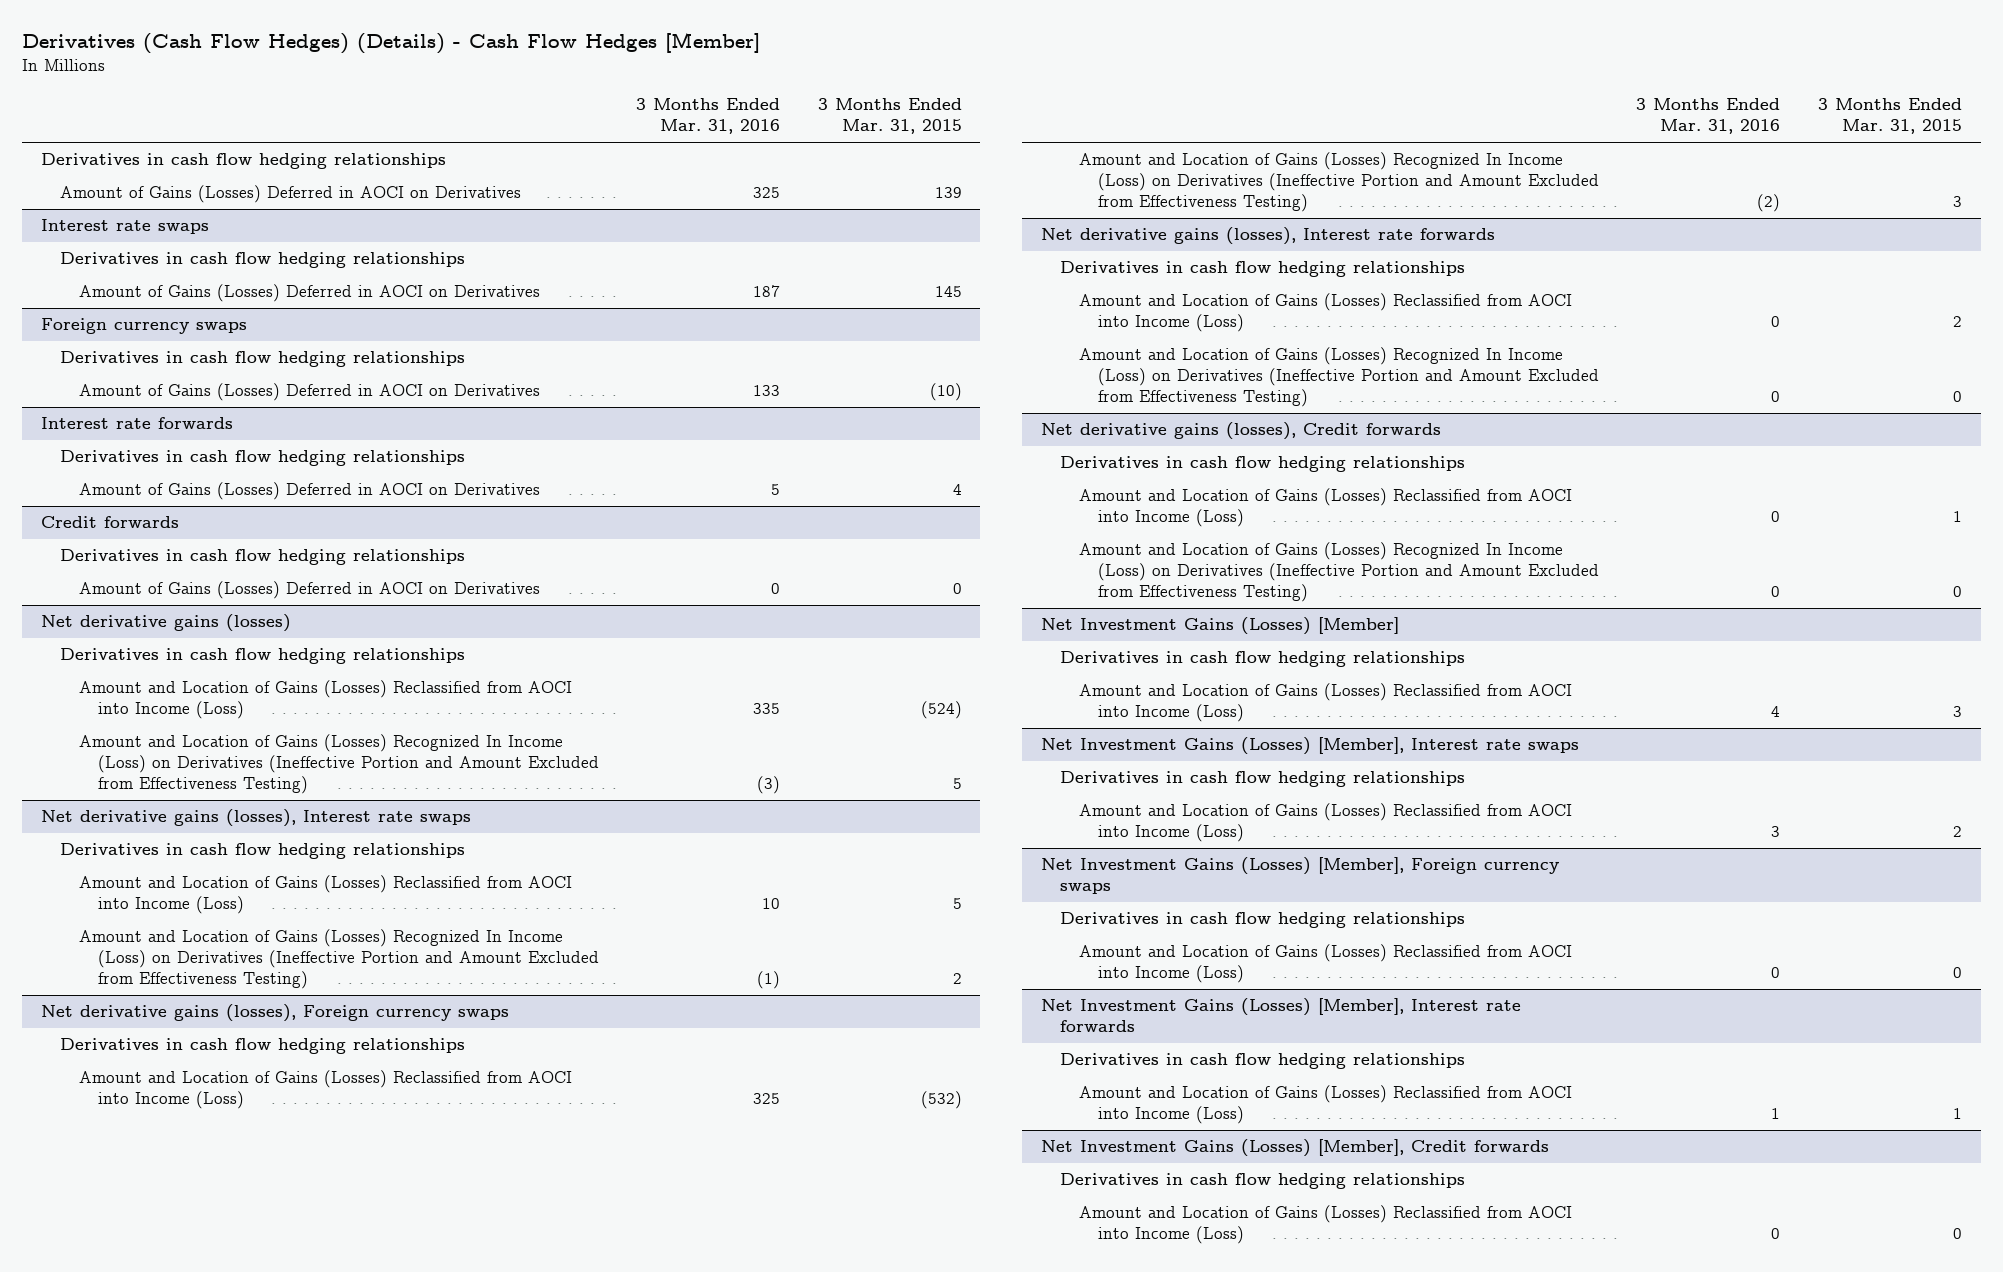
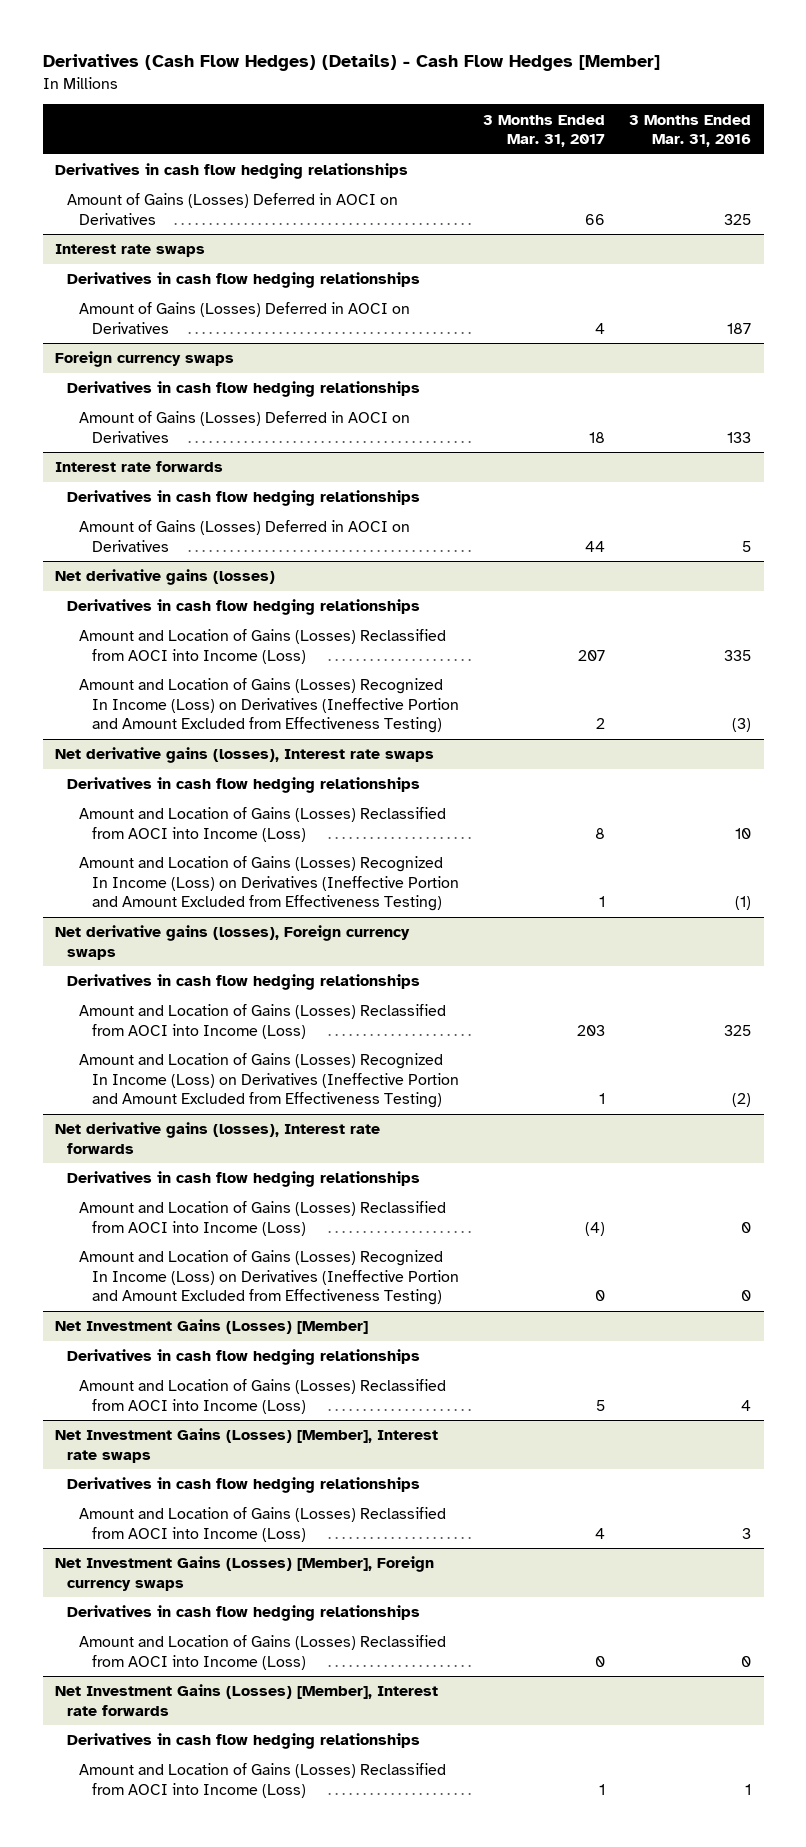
- | 3 Months Ended Mar. 31, 2016 | 3 Months Ended Mar. 31, 2015
+ | 3 Months Ended Mar. 31, 2017 | 3 Months Ended Mar. 31, 2016
- Credit forwards
- Derivatives in cash flow hedging relationships
- Amount of Gains (Losses) Deferred in AOCI on Derivatives | 0 | 0
- Net derivative gains (losses), Credit forwards
- Derivatives in cash flow hedging relationships
- Amount and Location of Gains (Losses) Reclassified from AOCI into Income (Loss) | 0 | 1
- Amount and Location of Gains (Losses) Recognized In Income (Loss) on Derivatives (Ineffective Portion and Amount Excluded from Effectiveness Testing) | 0 | 0
- Net Investment Gains (Losses) [Member], Credit forwards
- Derivatives in cash flow hedging relationships
- Amount and Location of Gains (Losses) Reclassified from AOCI into Income (Loss) | 0 | 0

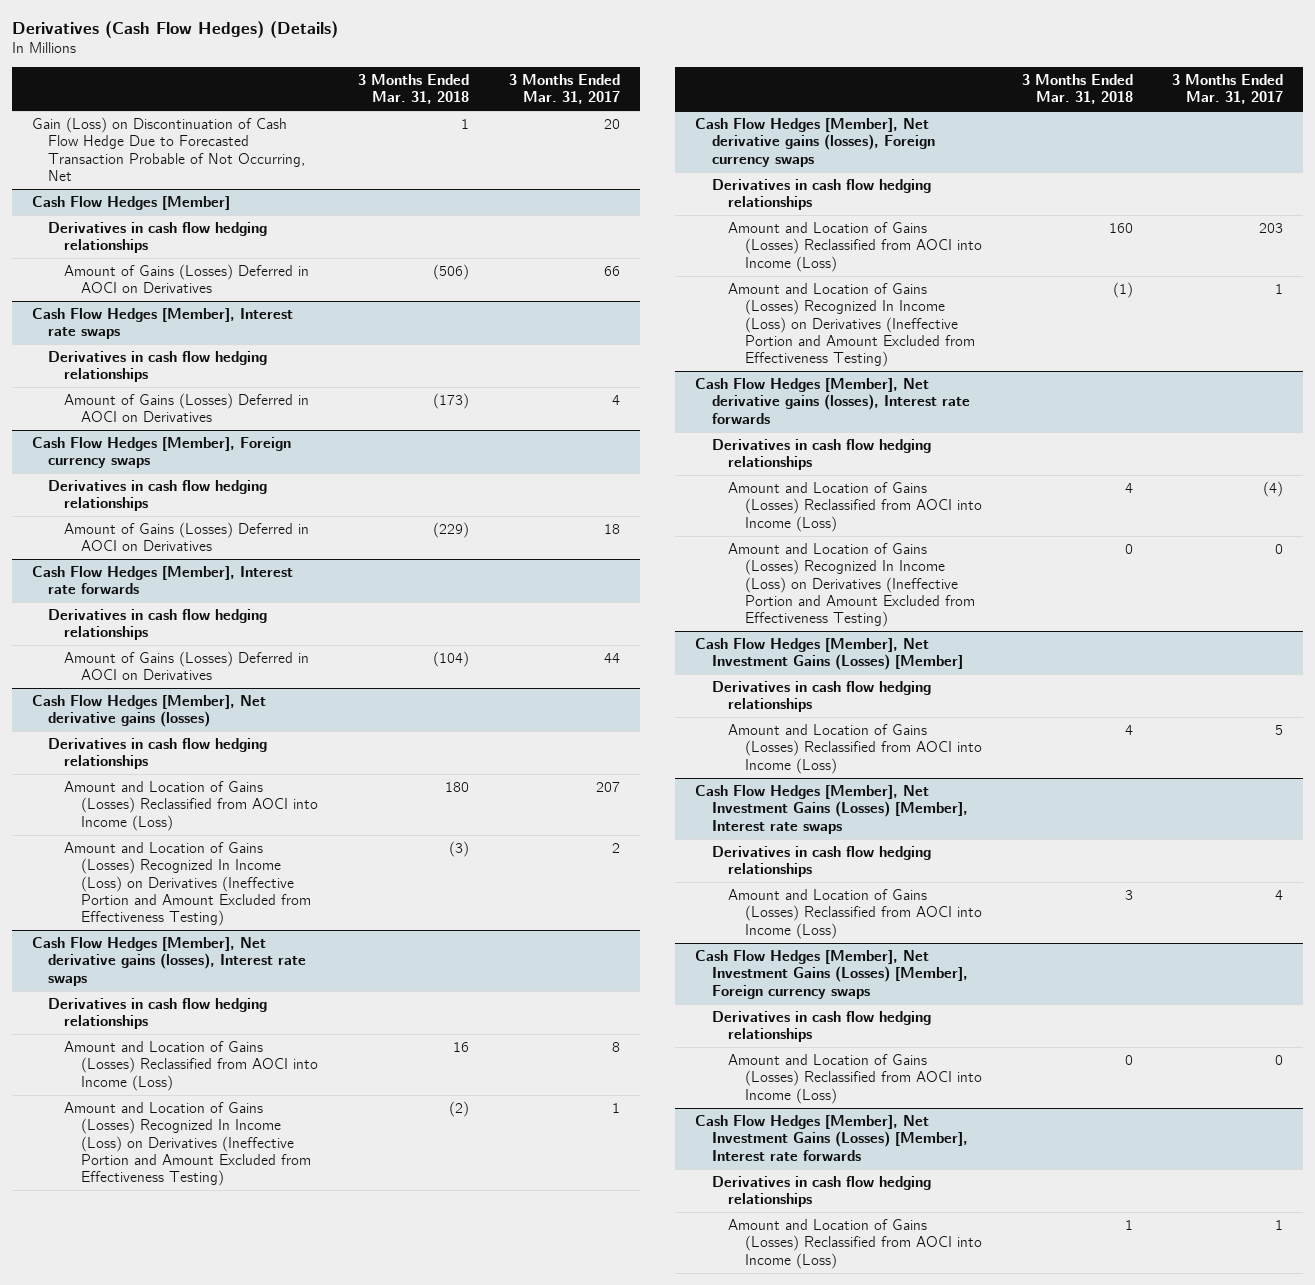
- Derivatives (Cash Flow Hedges) (Details) - Cash Flow Hedges [Member]
+ Derivatives (Cash Flow Hedges) (Details)
- | 3 Months Ended Mar. 31, 2017 | 3 Months Ended Mar. 31, 2016
+ | 3 Months Ended Mar. 31, 2018 | 3 Months Ended Mar. 31, 2017
+ Gain (Loss) on Discontinuation of Cash Flow Hedge Due to Forecasted Transaction Probable of Not Occurring, Net | 1 | 20
+ Cash Flow Hedges [Member]
- Interest rate swaps
+ Cash Flow Hedges [Member], Interest rate swaps
- Foreign currency swaps
+ Cash Flow Hedges [Member], Foreign currency swaps
- Interest rate forwards
+ Cash Flow Hedges [Member], Interest rate forwards
- Net derivative gains (losses)
+ Cash Flow Hedges [Member], Net derivative gains (losses)
- Net derivative gains (losses), Interest rate swaps
+ Cash Flow Hedges [Member], Net derivative gains (losses), Interest rate swaps
- Net derivative gains (losses), Foreign currency swaps
+ Cash Flow Hedges [Member], Net derivative gains (losses), Foreign currency swaps
- Net derivative gains (losses), Interest rate forwards
+ Cash Flow Hedges [Member], Net derivative gains (losses), Interest rate forwards
- Net Investment Gains (Losses) [Member]
+ Cash Flow Hedges [Member], Net Investment Gains (Losses) [Member]
- Net Investment Gains (Losses) [Member], Interest rate swaps
+ Cash Flow Hedges [Member], Net Investment Gains (Losses) [Member], Interest rate swaps
- Net Investment Gains (Losses) [Member], Foreign currency swaps
+ Cash Flow Hedges [Member], Net Investment Gains (Losses) [Member], Foreign currency swaps
- Net Investment Gains (Losses) [Member], Interest rate forwards
+ Cash Flow Hedges [Member], Net Investment Gains (Losses) [Member], Interest rate forwards

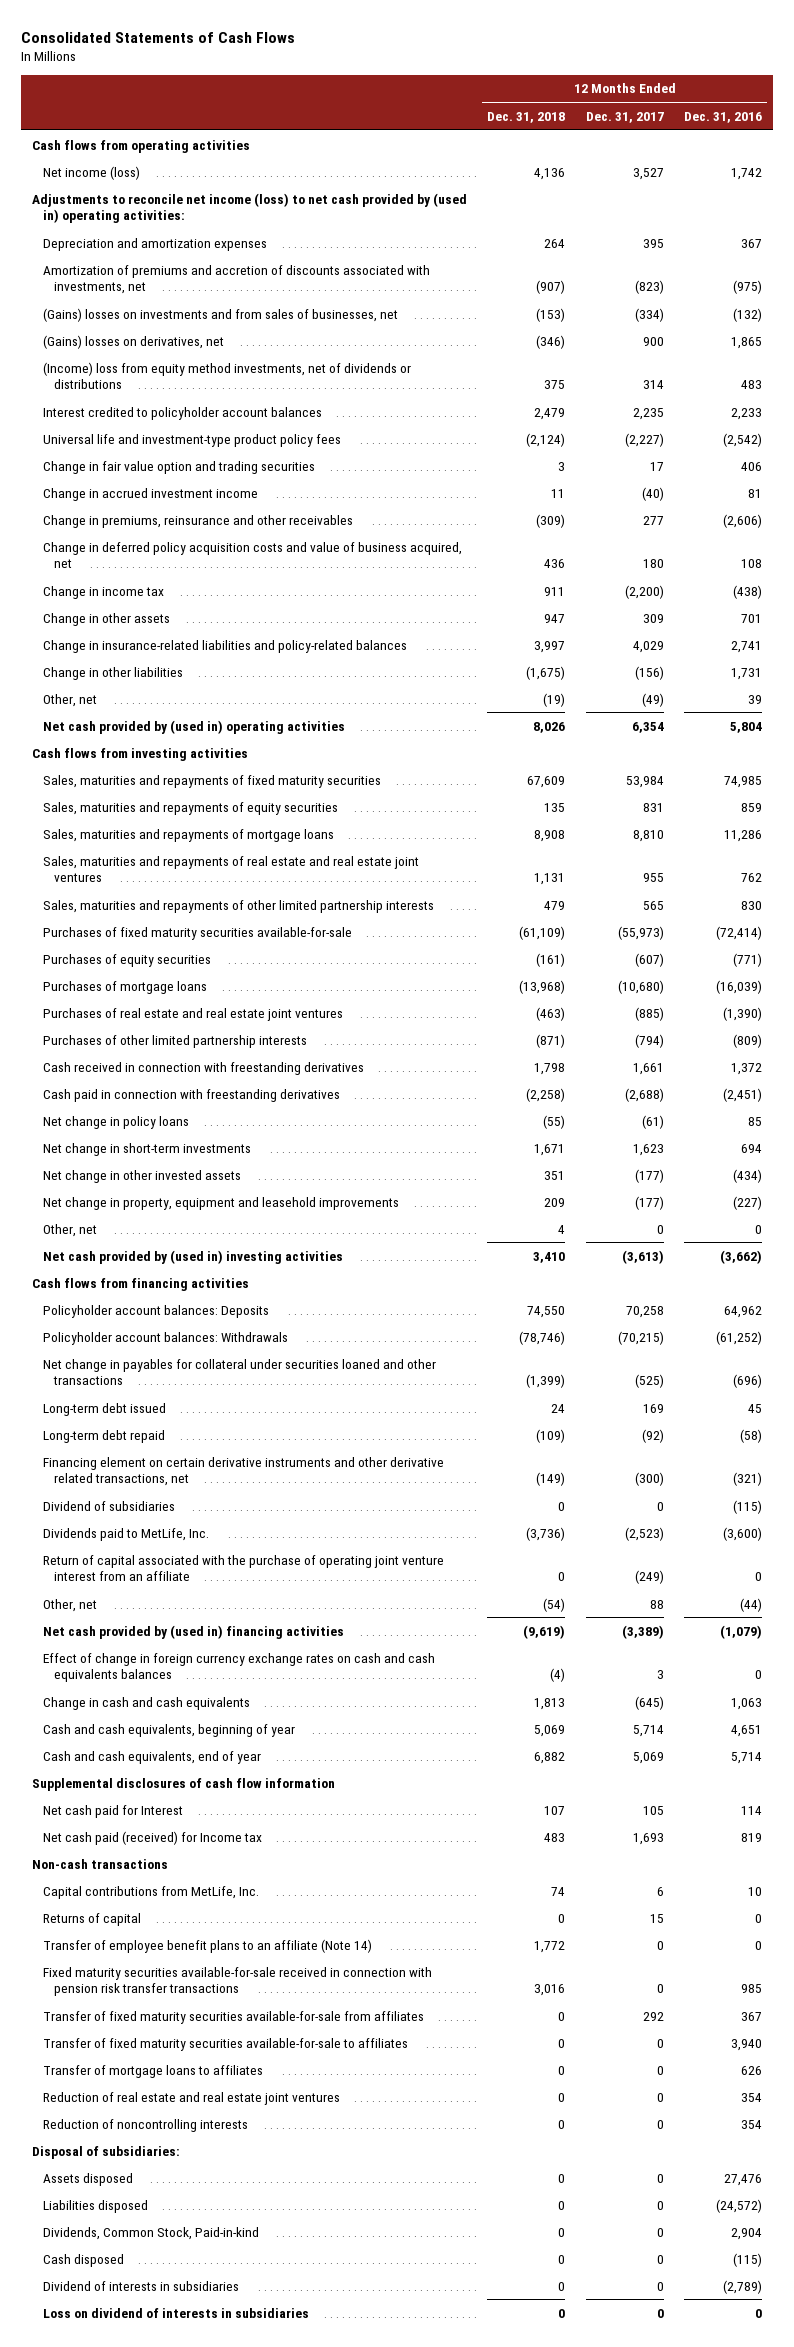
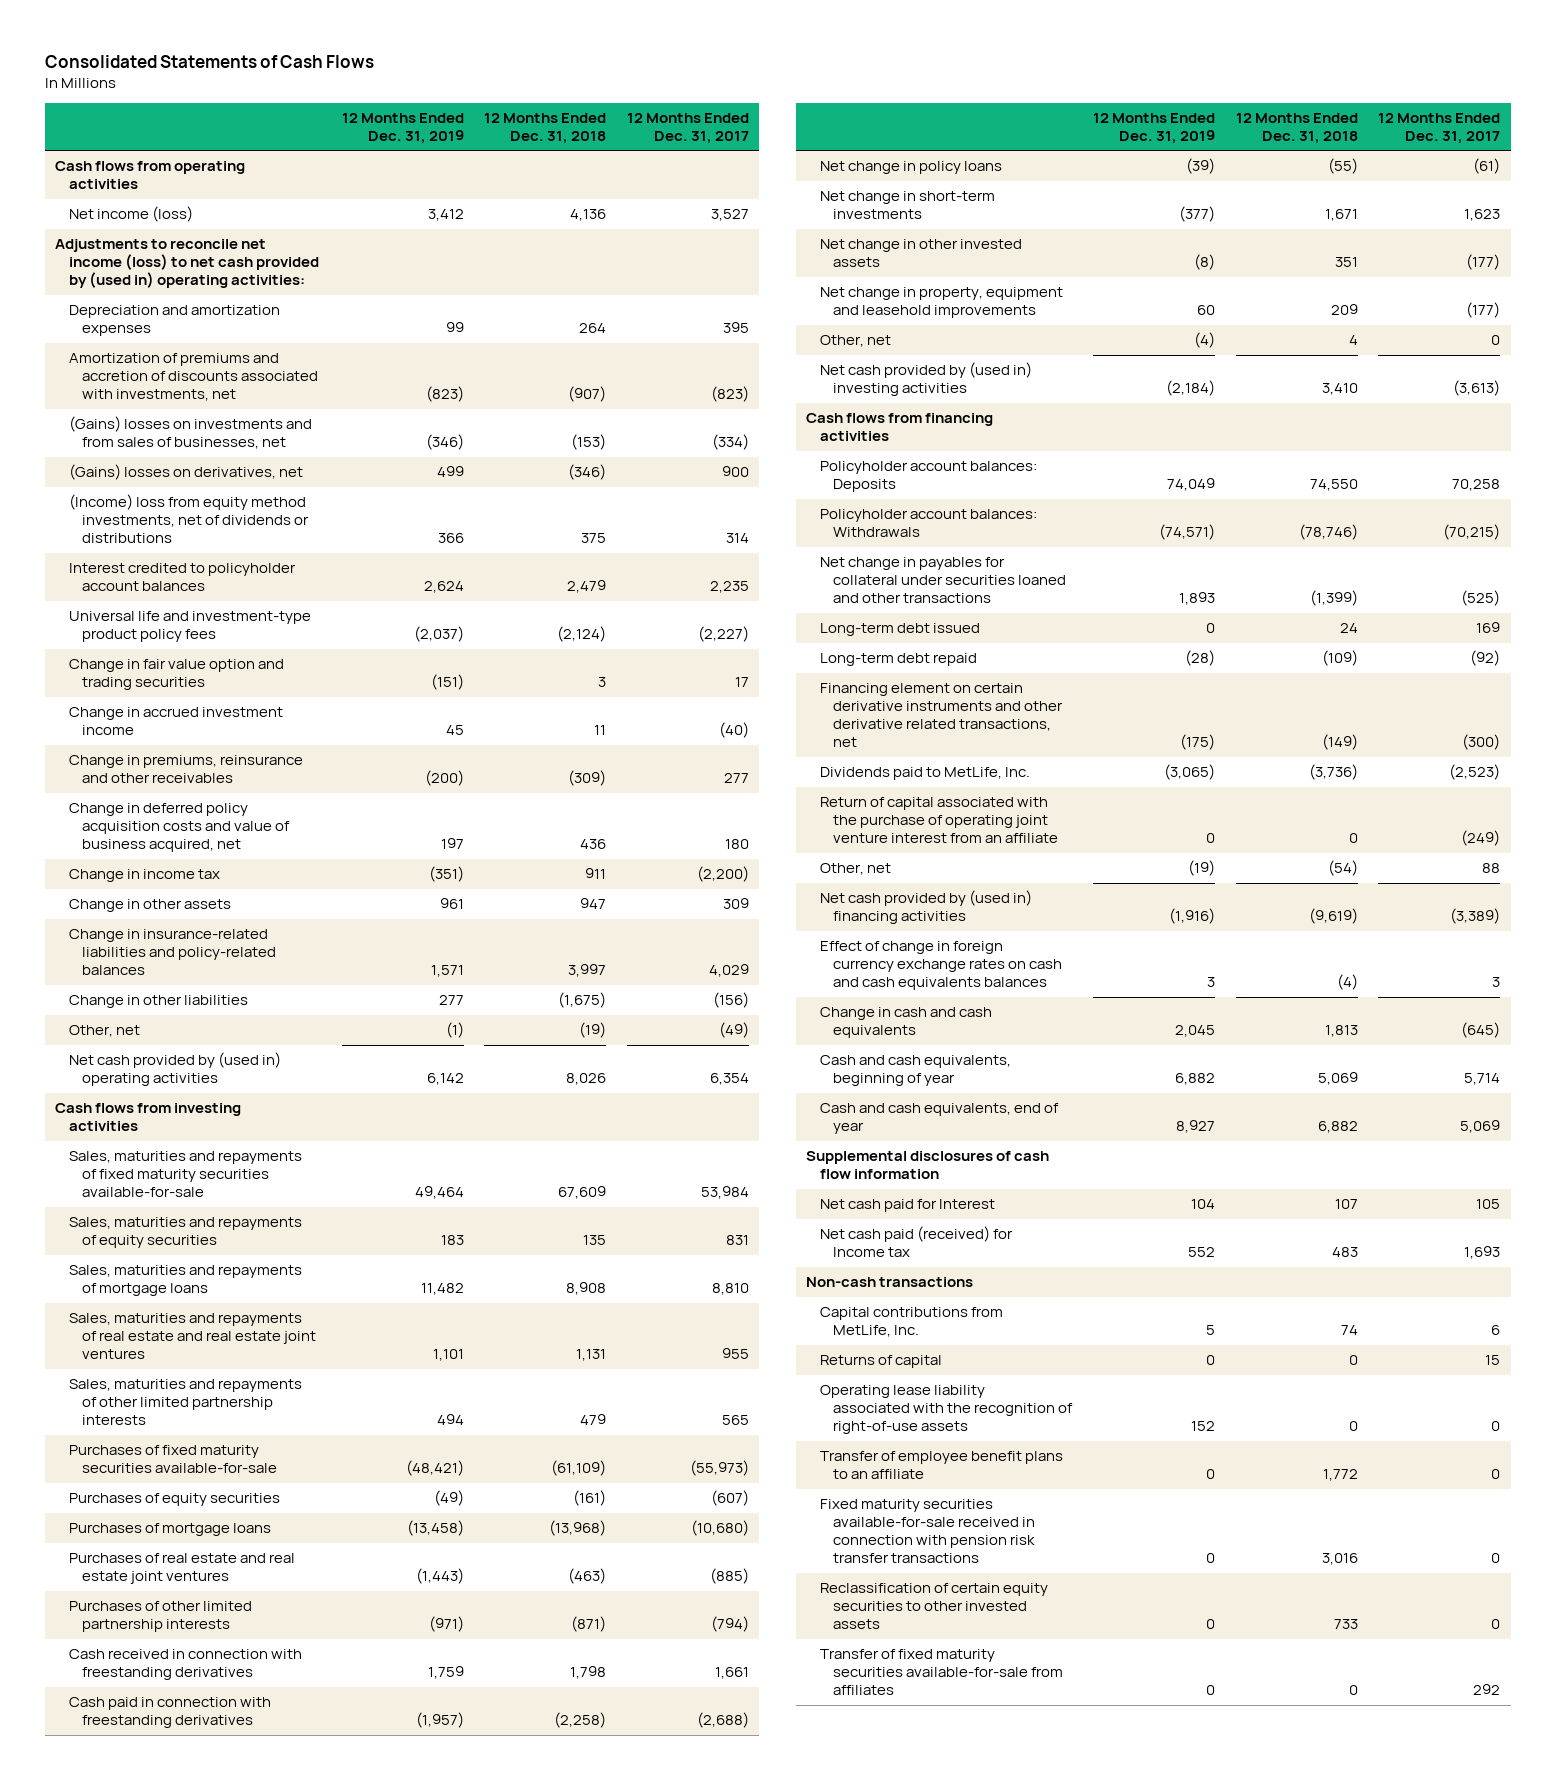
- | 12 Months Ended Dec. 31, 2018 | 12 Months Ended Dec. 31, 2017 | 12 Months Ended Dec. 31, 2016
+ | 12 Months Ended Dec. 31, 2019 | 12 Months Ended Dec. 31, 2018 | 12 Months Ended Dec. 31, 2017
- Sales, maturities and repayments of fixed maturity securities | 67,609 | 53,984 | 74,985
+ Sales, maturities and repayments of fixed maturity securities available-for-sale | 49,464 | 67,609 | 53,984
- Dividend of subsidiaries | 0 | 0 | (115)
- Transfer of employee benefit plans to an affiliate (Note 14) | 1,772 | 0 | 0
+ Operating lease liability associated with the recognition of right-of-use assets | 152 | 0 | 0
+ Transfer of employee benefit plans to an affiliate | 0 | 1,772 | 0
+ Reclassification of certain equity securities to other invested assets | 0 | 733 | 0
- Transfer of fixed maturity securities available-for-sale to affiliates | 0 | 0 | 3,940
- Transfer of mortgage loans to affiliates | 0 | 0 | 626
- Reduction of real estate and real estate joint ventures | 0 | 0 | 354
- Reduction of noncontrolling interests | 0 | 0 | 354
- Disposal of subsidiaries:
- Assets disposed | 0 | 0 | 27,476
- Liabilities disposed | 0 | 0 | (24,572)
- Dividends, Common Stock, Paid-in-kind | 0 | 0 | 2,904
- Cash disposed | 0 | 0 | (115)
- Dividend of interests in subsidiaries | 0 | 0 | (2,789)
- Loss on dividend of interests in subsidiaries | 0 | 0 | 0

